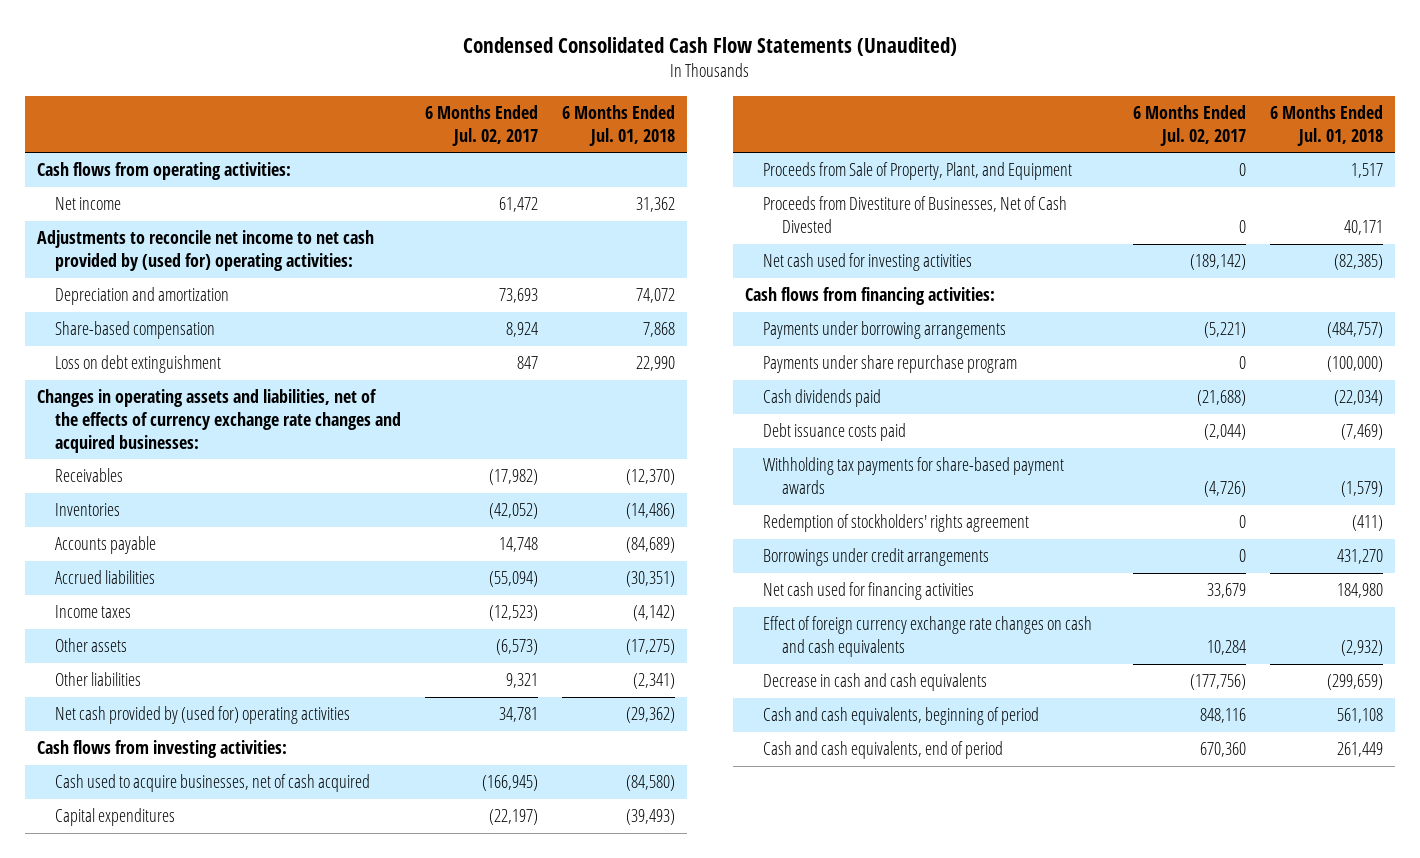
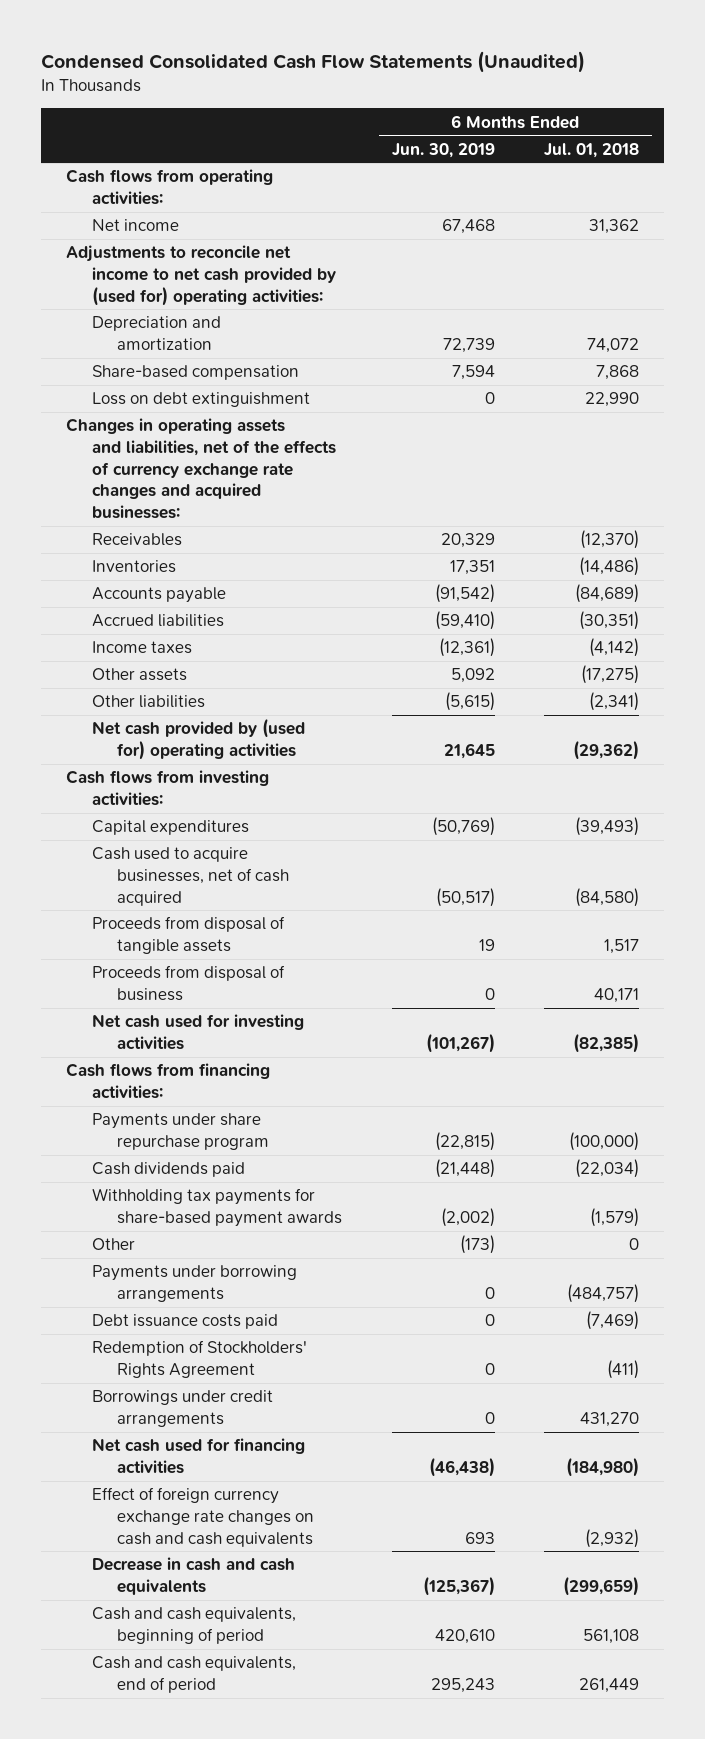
- | 6 Months Ended Jul. 02, 2017 | 6 Months Ended Jul. 01, 2018
+ | 6 Months Ended Jun. 30, 2019 | 6 Months Ended Jul. 01, 2018
- Proceeds from Sale of Property, Plant, and Equipment | 0 | 1,517
- Proceeds from Divestiture of Businesses, Net of Cash Divested | 0 | 40,171
moved down: Cash used to acquire businesses, net of cash acquired | (50,517) | (84,580)
+ Proceeds from disposal of tangible assets | 19 | 1,517
+ Proceeds from disposal of business | 0 | 40,171
- Redemption of stockholders' rights agreement | 0 | (411)
+ Other | (173) | 0
moved down: Payments under borrowing arrangements | 0 | (484,757)
moved down: Debt issuance costs paid | 0 | (7,469)
+ Redemption of Stockholders' Rights Agreement | 0 | (411)
- Net cash used for financing activities | 33,679 | 184,980
+ Net cash used for financing activities | (46,438) | (184,980)

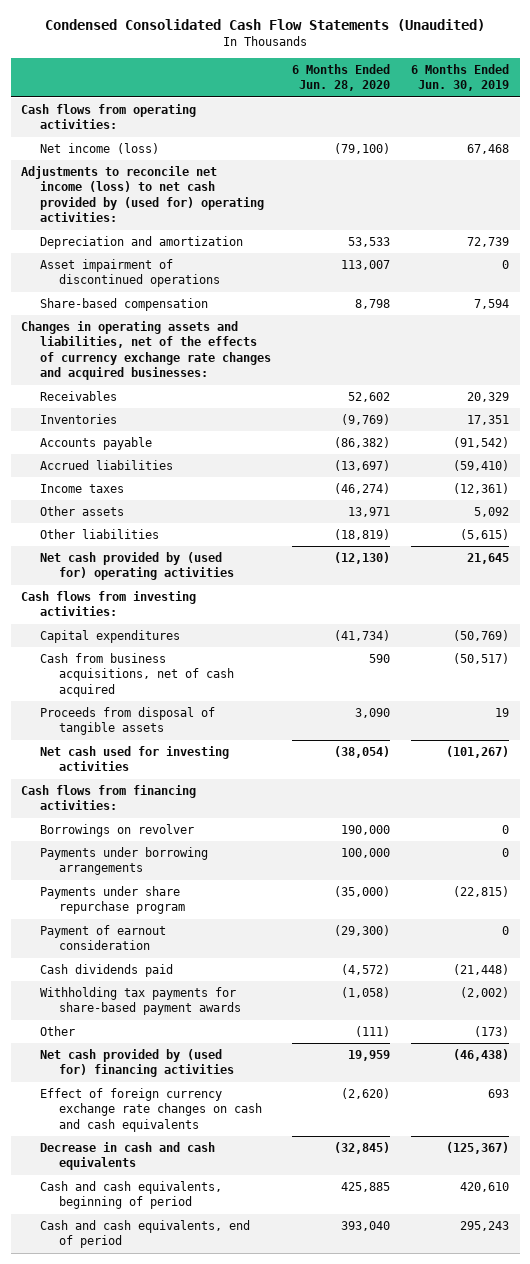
- | 6 Months Ended Jun. 30, 2019 | 6 Months Ended Jul. 01, 2018
+ | 6 Months Ended Jun. 28, 2020 | 6 Months Ended Jun. 30, 2019
- Net income | 67,468 | 31,362
- Adjustments to reconcile net income to net cash provided by (used for) operating activities:
+ Net income (loss) | (79,100) | 67,468
+ Adjustments to reconcile net income (loss) to net cash provided by (used for) operating activities:
+ Asset impairment of discontinued operations | 113,007 | 0
- Loss on debt extinguishment | 0 | 22,990
- Cash used to acquire businesses, net of cash acquired | (50,517) | (84,580)
+ Cash from business acquisitions, net of cash acquired | 590 | (50,517)
- Proceeds from disposal of business | 0 | 40,171
+ Borrowings on revolver | 190,000 | 0
moved up: Payments under borrowing arrangements | 100,000 | 0
+ Payment of earnout consideration | (29,300) | 0
- Debt issuance costs paid | 0 | (7,469)
- Redemption of Stockholders' Rights Agreement | 0 | (411)
- Borrowings under credit arrangements | 0 | 431,270
- Net cash used for financing activities | (46,438) | (184,980)
+ Net cash provided by (used for) financing activities | 19,959 | (46,438)

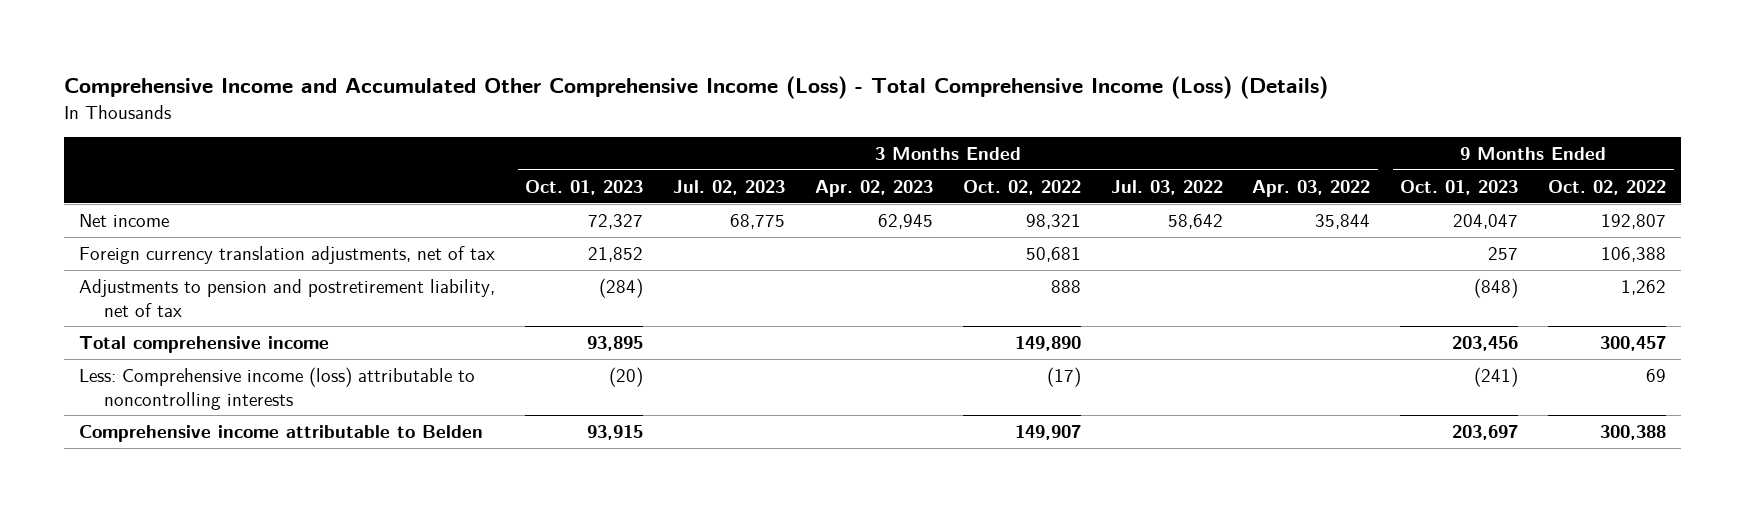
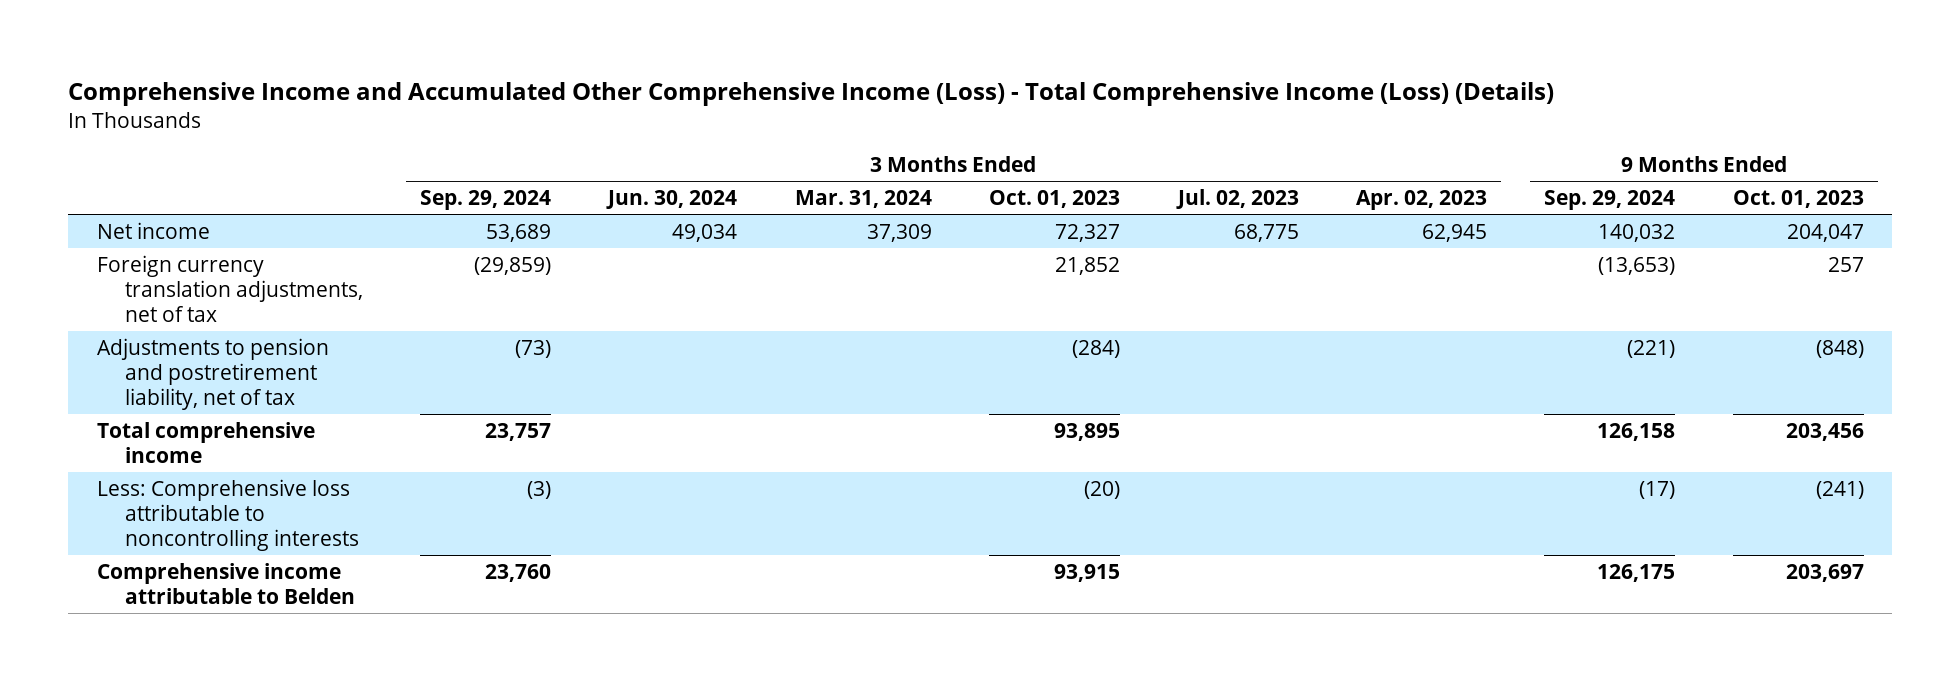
- | 3 Months Ended Oct. 01, 2023 | 3 Months Ended Jul. 02, 2023 | 3 Months Ended Apr. 02, 2023 | 3 Months Ended Oct. 02, 2022 | 3 Months Ended Jul. 03, 2022 | 3 Months Ended Apr. 03, 2022 | 9 Months Ended Oct. 01, 2023 | 9 Months Ended Oct. 02, 2022
+ | 3 Months Ended Sep. 29, 2024 | 3 Months Ended Jun. 30, 2024 | 3 Months Ended Mar. 31, 2024 | 3 Months Ended Oct. 01, 2023 | 3 Months Ended Jul. 02, 2023 | 3 Months Ended Apr. 02, 2023 | 9 Months Ended Sep. 29, 2024 | 9 Months Ended Oct. 01, 2023
- Less: Comprehensive income (loss) attributable to noncontrolling interests | (20) | | | (17) | | | (241) | 69
+ Less: Comprehensive loss attributable to noncontrolling interests | (3) | | | (20) | | | (17) | (241)

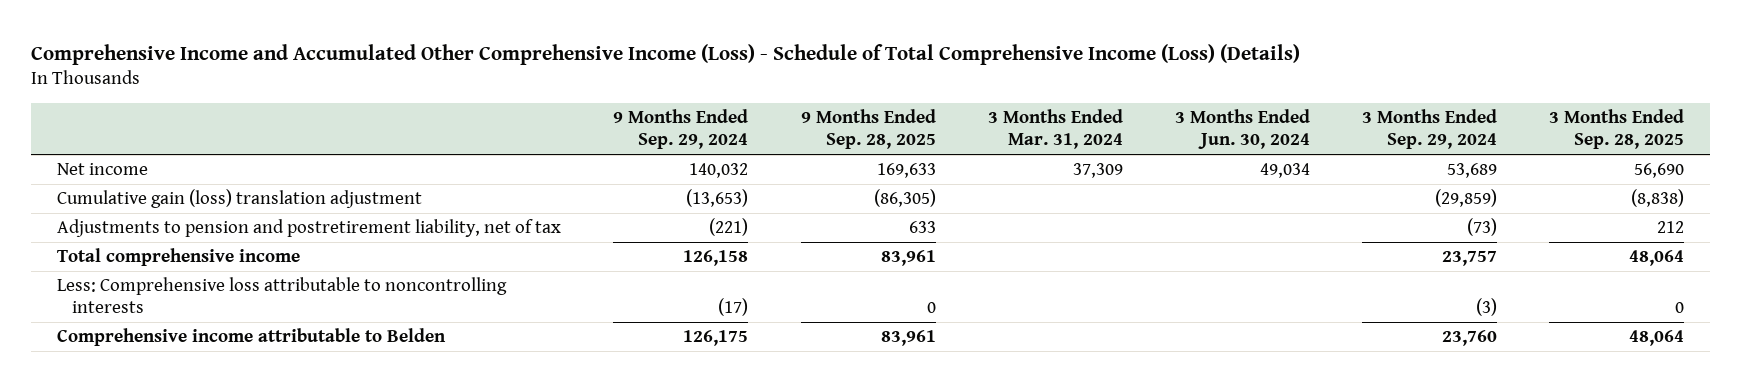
- Comprehensive Income and Accumulated Other Comprehensive Income (Loss) - Total Comprehensive Income (Loss) (Details)
+ Comprehensive Income and Accumulated Other Comprehensive Income (Loss) - Schedule of Total Comprehensive Income (Loss) (Details)
- | 3 Months Ended Sep. 29, 2024 | 3 Months Ended Jun. 30, 2024 | 3 Months Ended Mar. 31, 2024 | 3 Months Ended Oct. 01, 2023 | 3 Months Ended Jul. 02, 2023 | 3 Months Ended Apr. 02, 2023 | 9 Months Ended Sep. 29, 2024 | 9 Months Ended Oct. 01, 2023
+ | 9 Months Ended Sep. 29, 2024 | 9 Months Ended Sep. 28, 2025 | 3 Months Ended Mar. 31, 2024 | 3 Months Ended Jun. 30, 2024 | 3 Months Ended Sep. 29, 2024 | 3 Months Ended Sep. 28, 2025
- Foreign currency translation adjustments, net of tax | (29,859) | | | 21,852 | | | (13,653) | 257
+ Cumulative gain (loss) translation adjustment | (13,653) | (86,305) | | | (29,859) | (8,838)

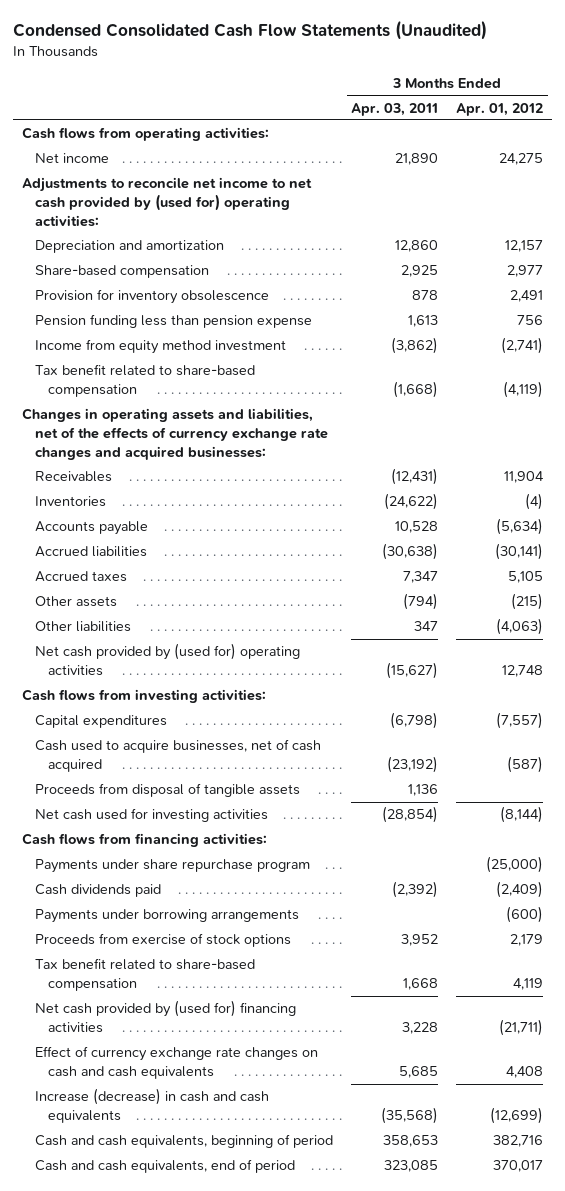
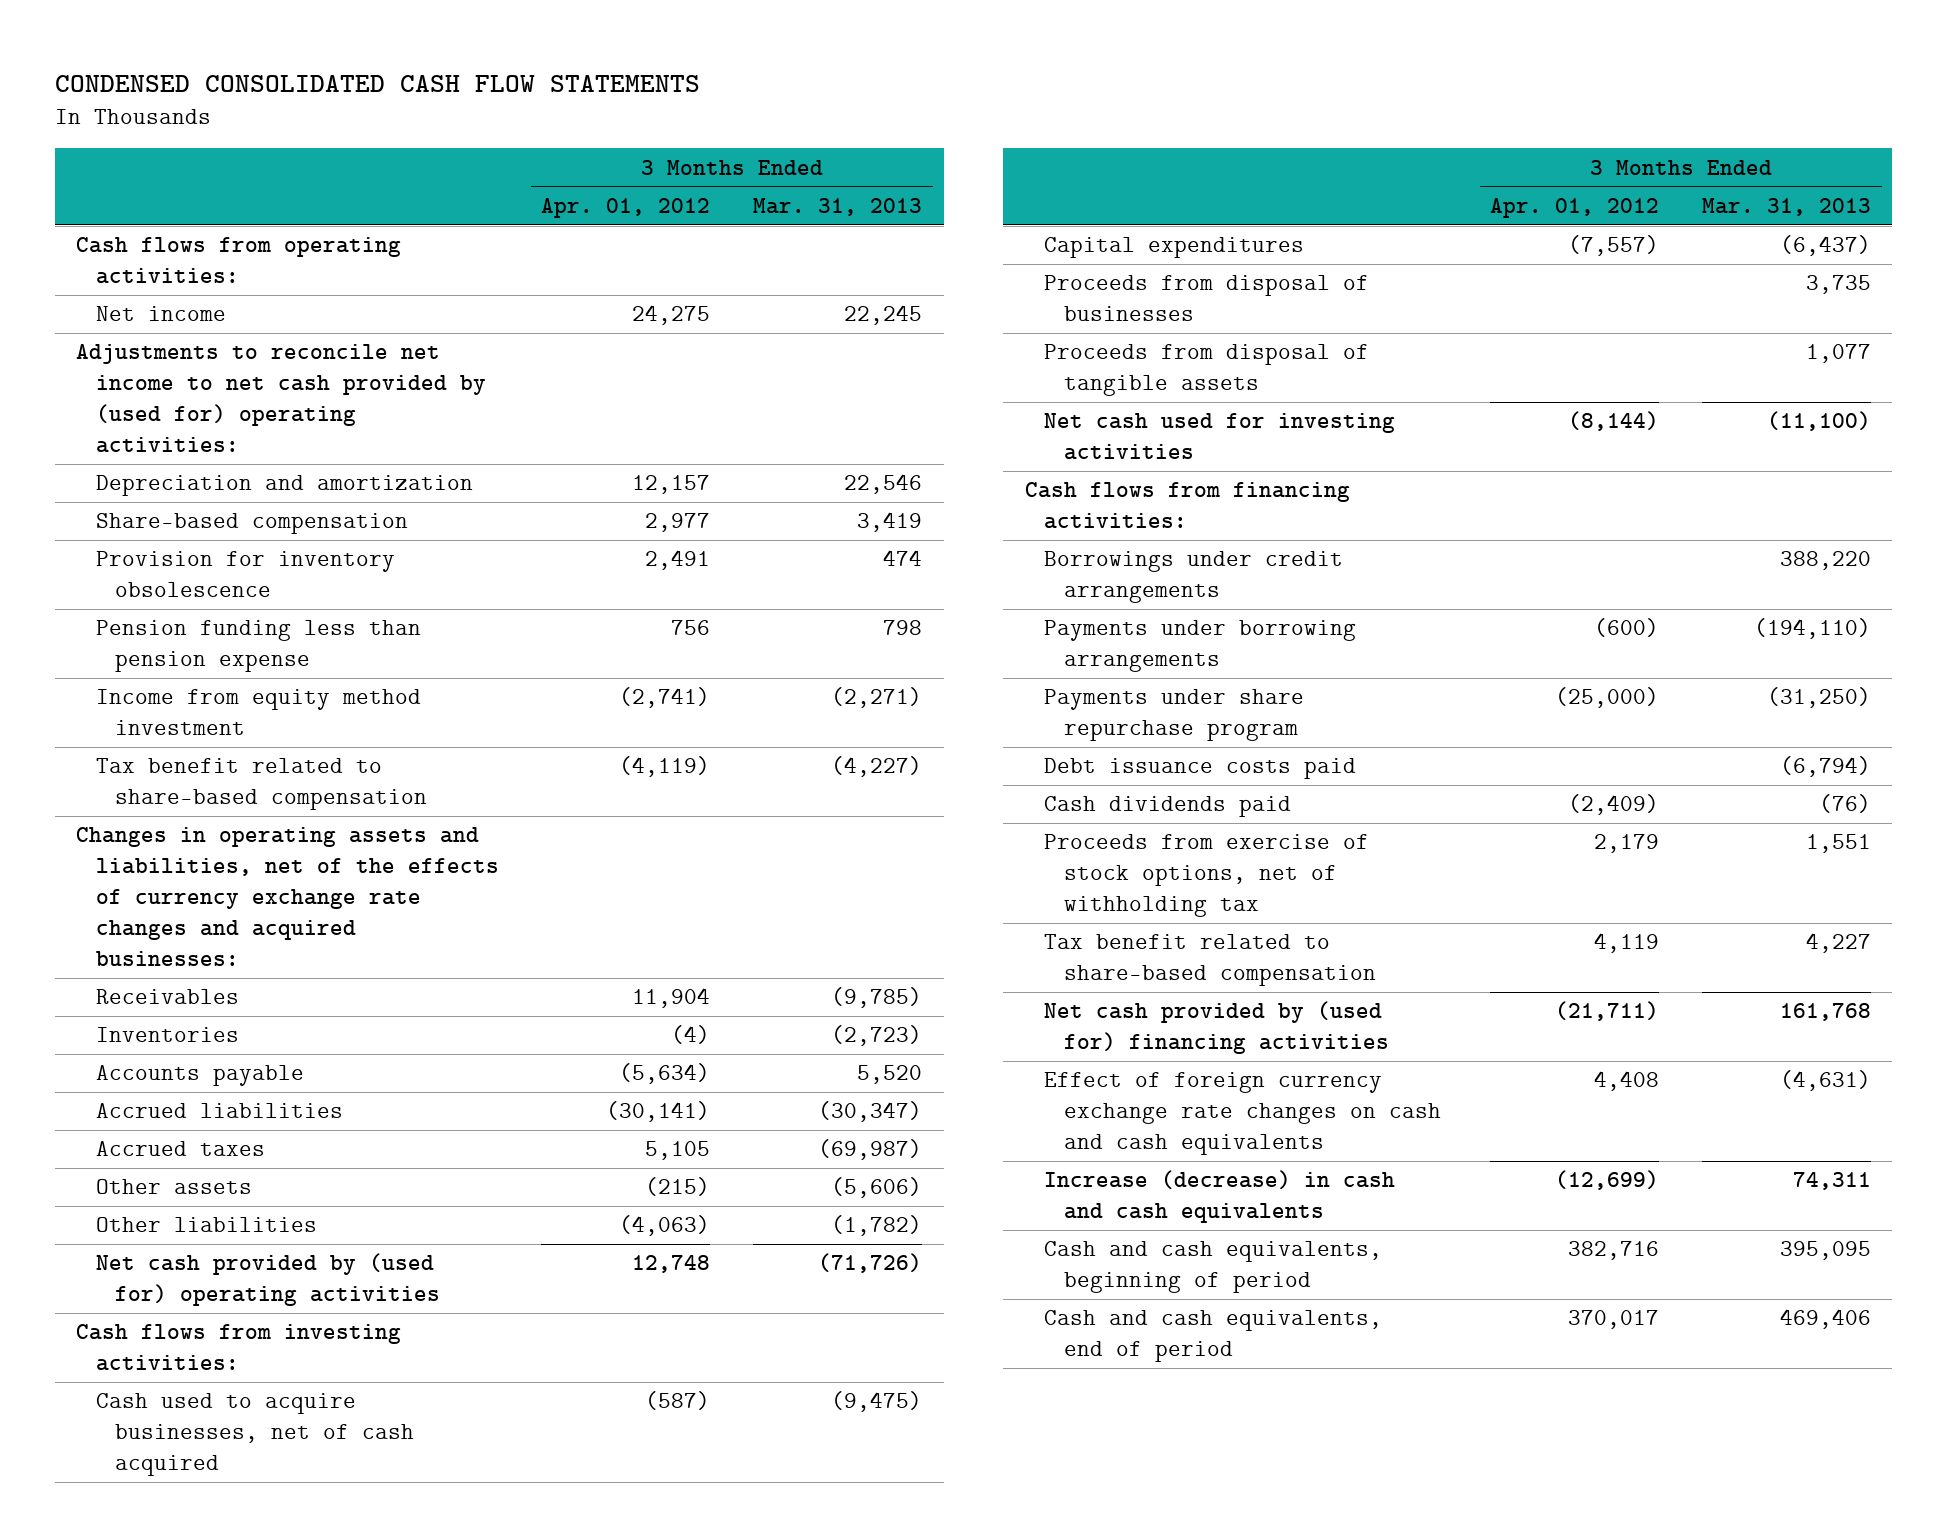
- Condensed Consolidated Cash Flow Statements (Unaudited)
+ CONDENSED CONSOLIDATED CASH FLOW STATEMENTS
- | 3 Months Ended Apr. 03, 2011 | 3 Months Ended Apr. 01, 2012
+ | 3 Months Ended Apr. 01, 2012 | 3 Months Ended Mar. 31, 2013
moved down: Capital expenditures | (7,557) | (6,437)
+ Proceeds from disposal of businesses | | 3,735
+ Borrowings under credit arrangements | | 388,220
moved up: Payments under borrowing arrangements | (600) | (194,110)
+ Debt issuance costs paid | | (6,794)
- Proceeds from exercise of stock options | 3,952 | 2,179
+ Proceeds from exercise of stock options, net of withholding tax | 2,179 | 1,551
- Effect of currency exchange rate changes on cash and cash equivalents | 5,685 | 4,408
+ Effect of foreign currency exchange rate changes on cash and cash equivalents | 4,408 | (4,631)

